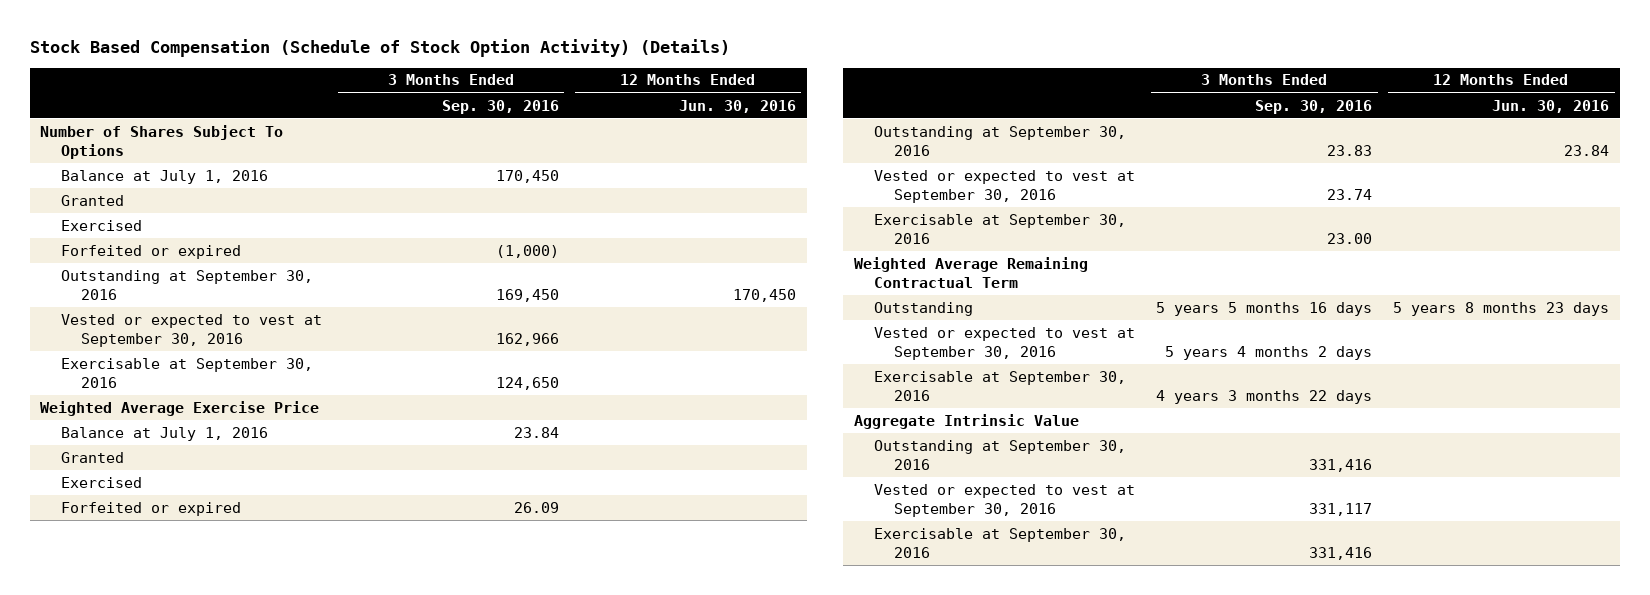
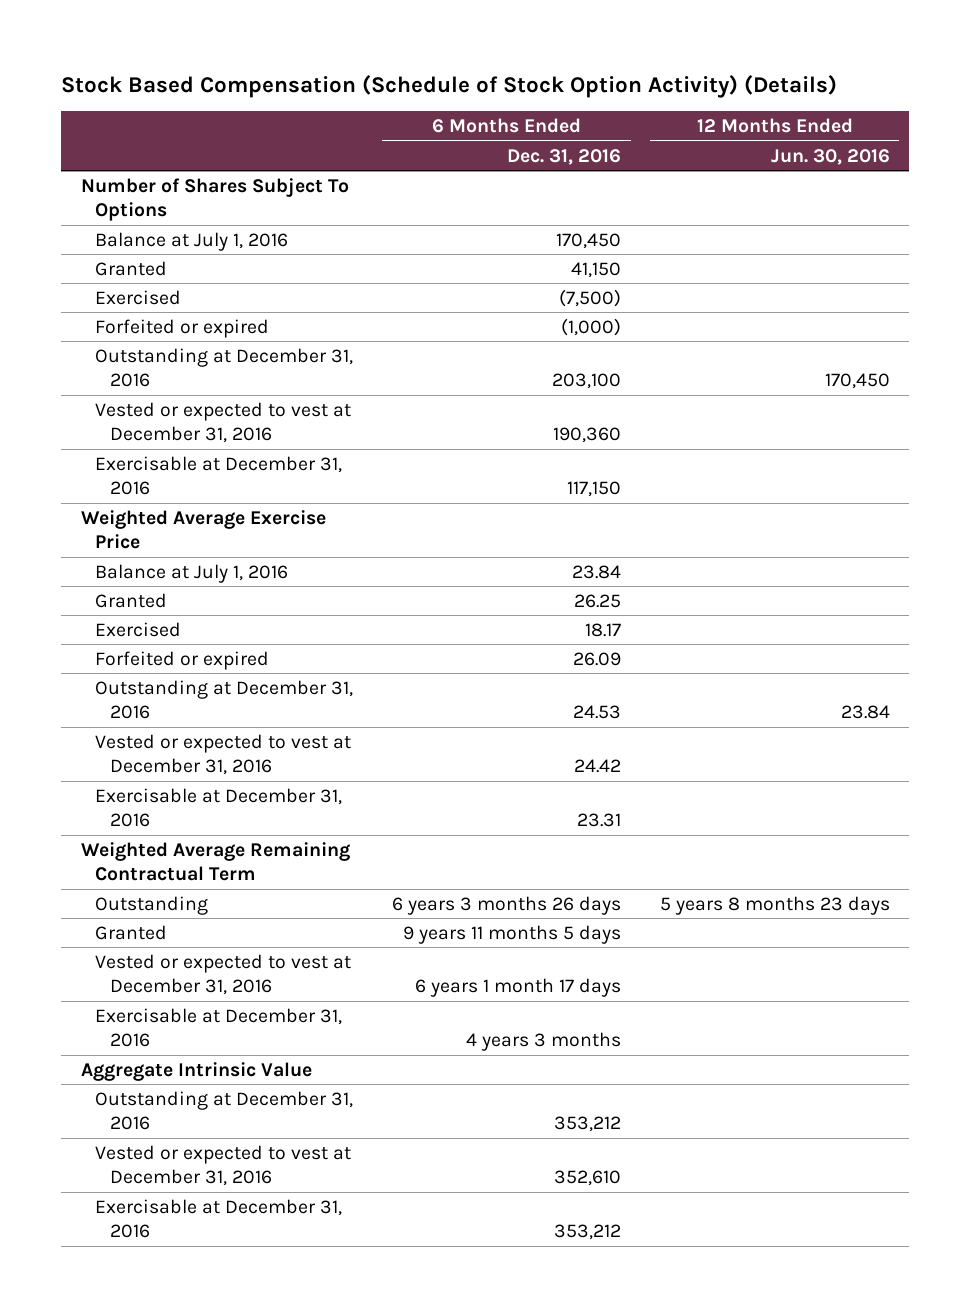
- | 3 Months Ended Sep. 30, 2016 | 12 Months Ended Jun. 30, 2016
+ | 6 Months Ended Dec. 31, 2016 | 12 Months Ended Jun. 30, 2016
- Outstanding at September 30, 2016 | 169,450 | 170,450
- Vested or expected to vest at September 30, 2016 | 162,966 |
- Exercisable at September 30, 2016 | 124,650 |
+ Outstanding at December 31, 2016 | 203,100 | 170,450
+ Vested or expected to vest at December 31, 2016 | 190,360 |
+ Exercisable at December 31, 2016 | 117,150 |
- Outstanding at September 30, 2016 | 23.83 | 23.84
- Vested or expected to vest at September 30, 2016 | 23.74 |
- Exercisable at September 30, 2016 | 23.00 |
+ Outstanding at December 31, 2016 | 24.53 | 23.84
+ Vested or expected to vest at December 31, 2016 | 24.42 |
+ Exercisable at December 31, 2016 | 23.31 |
- Vested or expected to vest at September 30, 2016 | 5 years 4 months 2 days |
- Exercisable at September 30, 2016 | 4 years 3 months 22 days |
+ Granted | 9 years 11 months 5 days |
+ Vested or expected to vest at December 31, 2016 | 6 years 1 month 17 days |
+ Exercisable at December 31, 2016 | 4 years 3 months |
- Outstanding at September 30, 2016 | 331,416 |
- Vested or expected to vest at September 30, 2016 | 331,117 |
- Exercisable at September 30, 2016 | 331,416 |
+ Outstanding at December 31, 2016 | 353,212 |
+ Vested or expected to vest at December 31, 2016 | 352,610 |
+ Exercisable at December 31, 2016 | 353,212 |

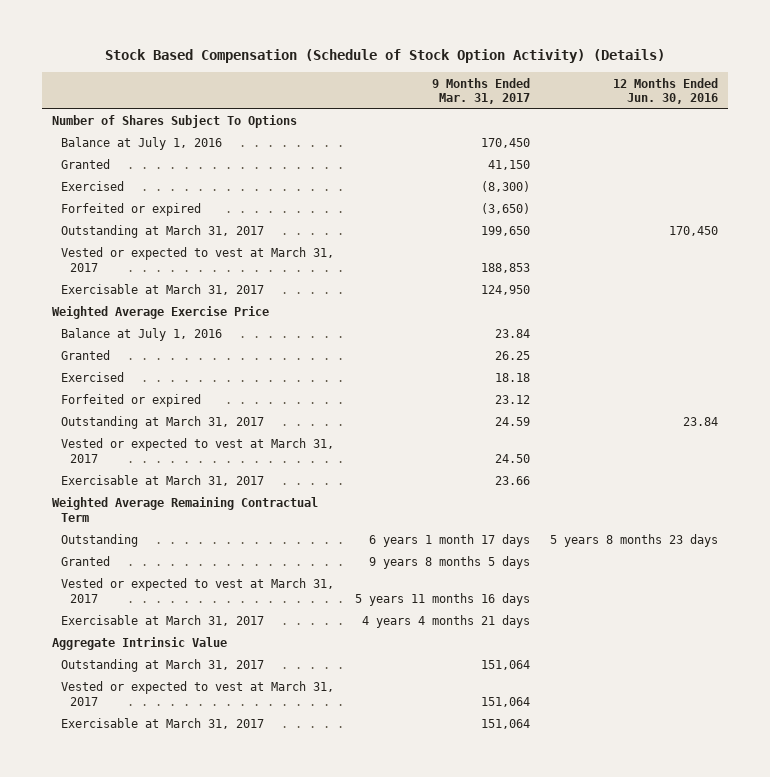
- | 6 Months Ended Dec. 31, 2016 | 12 Months Ended Jun. 30, 2016
+ | 9 Months Ended Mar. 31, 2017 | 12 Months Ended Jun. 30, 2016
- Outstanding at December 31, 2016 | 203,100 | 170,450
- Vested or expected to vest at December 31, 2016 | 190,360 |
- Exercisable at December 31, 2016 | 117,150 |
+ Outstanding at March 31, 2017 | 199,650 | 170,450
+ Vested or expected to vest at March 31, 2017 | 188,853 |
+ Exercisable at March 31, 2017 | 124,950 |
- Outstanding at December 31, 2016 | 24.53 | 23.84
- Vested or expected to vest at December 31, 2016 | 24.42 |
- Exercisable at December 31, 2016 | 23.31 |
+ Outstanding at March 31, 2017 | 24.59 | 23.84
+ Vested or expected to vest at March 31, 2017 | 24.50 |
+ Exercisable at March 31, 2017 | 23.66 |
- Vested or expected to vest at December 31, 2016 | 6 years 1 month 17 days |
- Exercisable at December 31, 2016 | 4 years 3 months |
+ Vested or expected to vest at March 31, 2017 | 5 years 11 months 16 days |
+ Exercisable at March 31, 2017 | 4 years 4 months 21 days |
- Outstanding at December 31, 2016 | 353,212 |
- Vested or expected to vest at December 31, 2016 | 352,610 |
- Exercisable at December 31, 2016 | 353,212 |
+ Outstanding at March 31, 2017 | 151,064 |
+ Vested or expected to vest at March 31, 2017 | 151,064 |
+ Exercisable at March 31, 2017 | 151,064 |

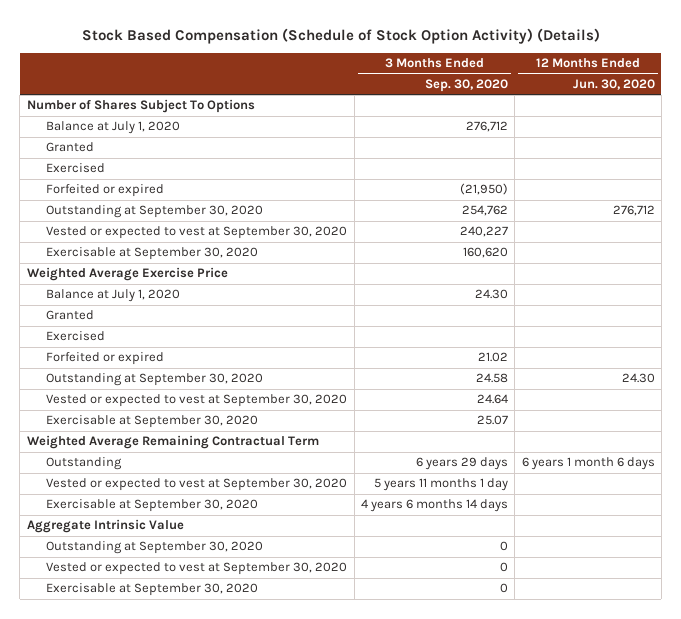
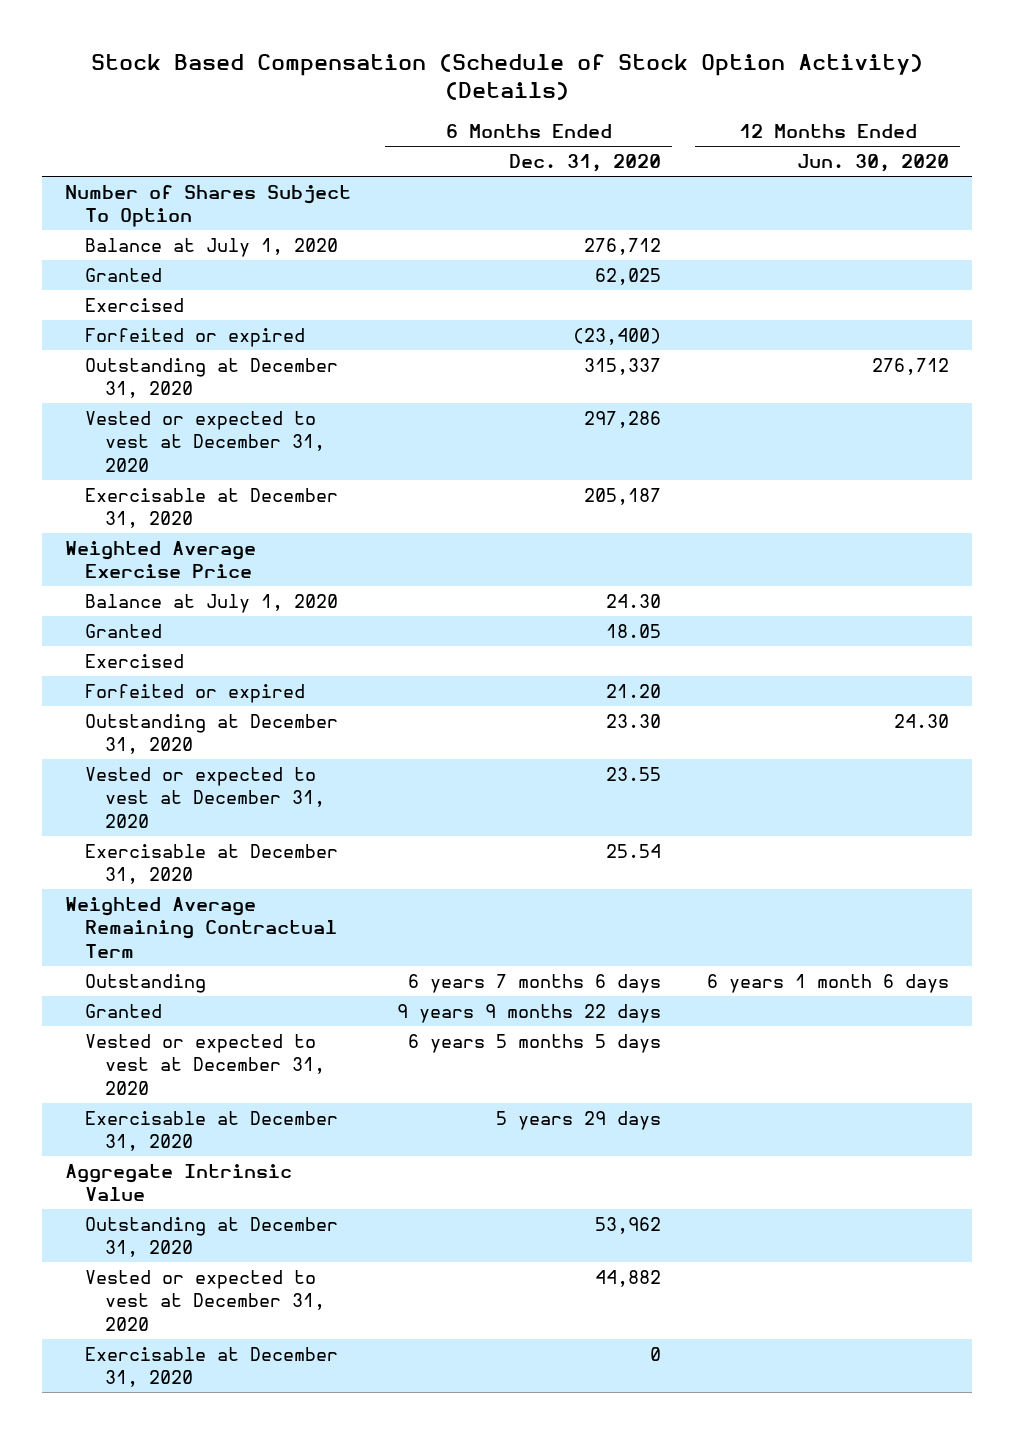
- | 3 Months Ended Sep. 30, 2020 | 12 Months Ended Jun. 30, 2020
+ | 6 Months Ended Dec. 31, 2020 | 12 Months Ended Jun. 30, 2020
- Number of Shares Subject To Options
+ Number of Shares Subject To Option
- Outstanding at September 30, 2020 | 254,762 | 276,712
- Vested or expected to vest at September 30, 2020 | 240,227 |
- Exercisable at September 30, 2020 | 160,620 |
+ Outstanding at December 31, 2020 | 315,337 | 276,712
+ Vested or expected to vest at December 31, 2020 | 297,286 |
+ Exercisable at December 31, 2020 | 205,187 |
- Outstanding at September 30, 2020 | 24.58 | 24.30
- Vested or expected to vest at September 30, 2020 | 24.64 |
- Exercisable at September 30, 2020 | 25.07 |
+ Outstanding at December 31, 2020 | 23.30 | 24.30
+ Vested or expected to vest at December 31, 2020 | 23.55 |
+ Exercisable at December 31, 2020 | 25.54 |
- Vested or expected to vest at September 30, 2020 | 5 years 11 months 1 day |
- Exercisable at September 30, 2020 | 4 years 6 months 14 days |
+ Granted | 9 years 9 months 22 days |
+ Vested or expected to vest at December 31, 2020 | 6 years 5 months 5 days |
+ Exercisable at December 31, 2020 | 5 years 29 days |
- Outstanding at September 30, 2020 | 0 |
- Vested or expected to vest at September 30, 2020 | 0 |
- Exercisable at September 30, 2020 | 0 |
+ Outstanding at December 31, 2020 | 53,962 |
+ Vested or expected to vest at December 31, 2020 | 44,882 |
+ Exercisable at December 31, 2020 | 0 |

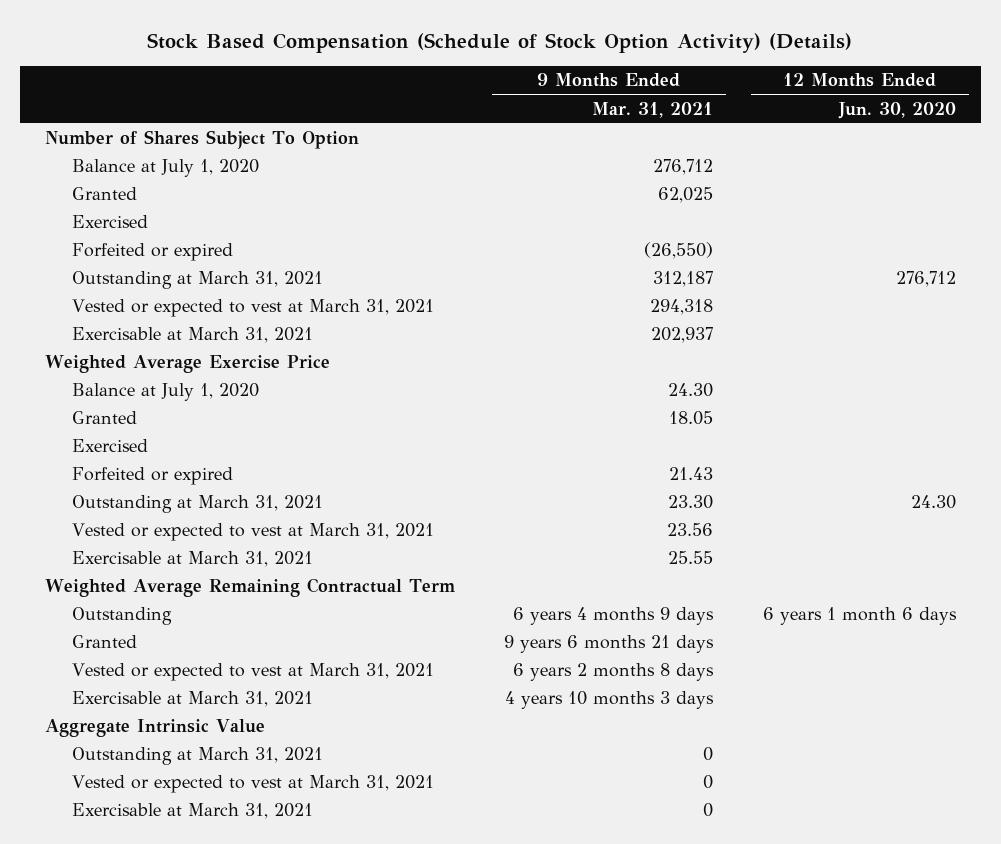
- | 6 Months Ended Dec. 31, 2020 | 12 Months Ended Jun. 30, 2020
+ | 9 Months Ended Mar. 31, 2021 | 12 Months Ended Jun. 30, 2020
- Outstanding at December 31, 2020 | 315,337 | 276,712
- Vested or expected to vest at December 31, 2020 | 297,286 |
- Exercisable at December 31, 2020 | 205,187 |
+ Outstanding at March 31, 2021 | 312,187 | 276,712
+ Vested or expected to vest at March 31, 2021 | 294,318 |
+ Exercisable at March 31, 2021 | 202,937 |
- Outstanding at December 31, 2020 | 23.30 | 24.30
- Vested or expected to vest at December 31, 2020 | 23.55 |
- Exercisable at December 31, 2020 | 25.54 |
+ Outstanding at March 31, 2021 | 23.30 | 24.30
+ Vested or expected to vest at March 31, 2021 | 23.56 |
+ Exercisable at March 31, 2021 | 25.55 |
- Vested or expected to vest at December 31, 2020 | 6 years 5 months 5 days |
- Exercisable at December 31, 2020 | 5 years 29 days |
+ Vested or expected to vest at March 31, 2021 | 6 years 2 months 8 days |
+ Exercisable at March 31, 2021 | 4 years 10 months 3 days |
- Outstanding at December 31, 2020 | 53,962 |
- Vested or expected to vest at December 31, 2020 | 44,882 |
- Exercisable at December 31, 2020 | 0 |
+ Outstanding at March 31, 2021 | 0 |
+ Vested or expected to vest at March 31, 2021 | 0 |
+ Exercisable at March 31, 2021 | 0 |

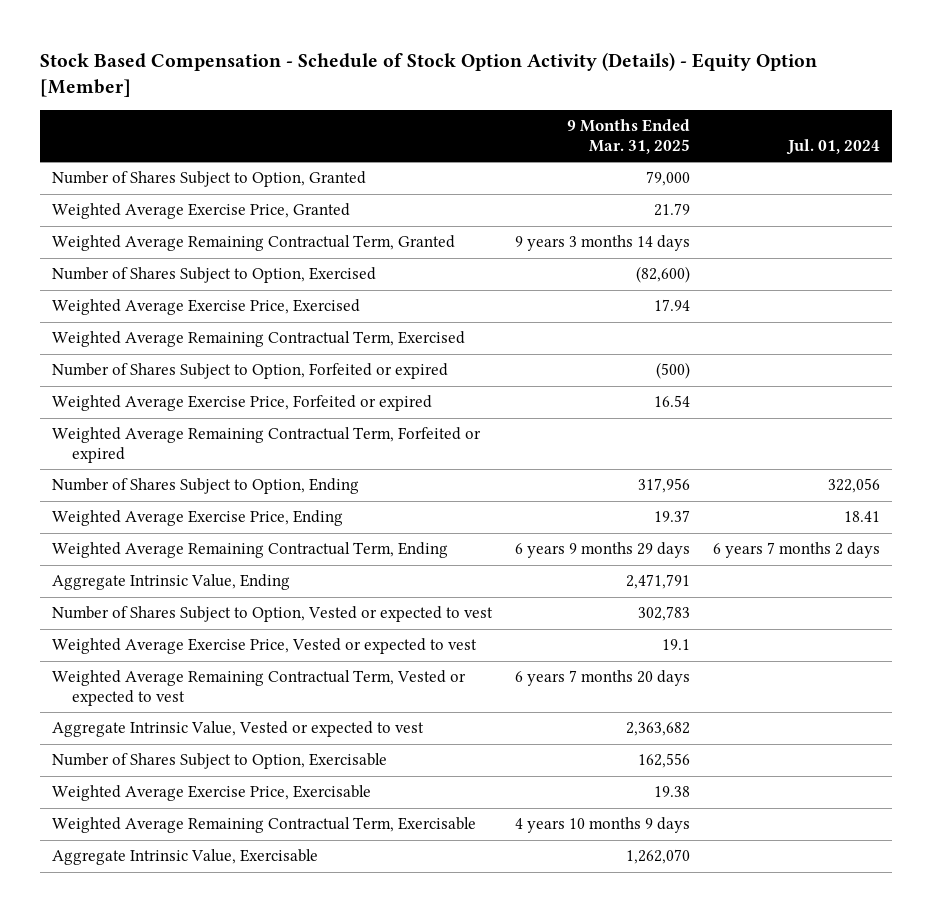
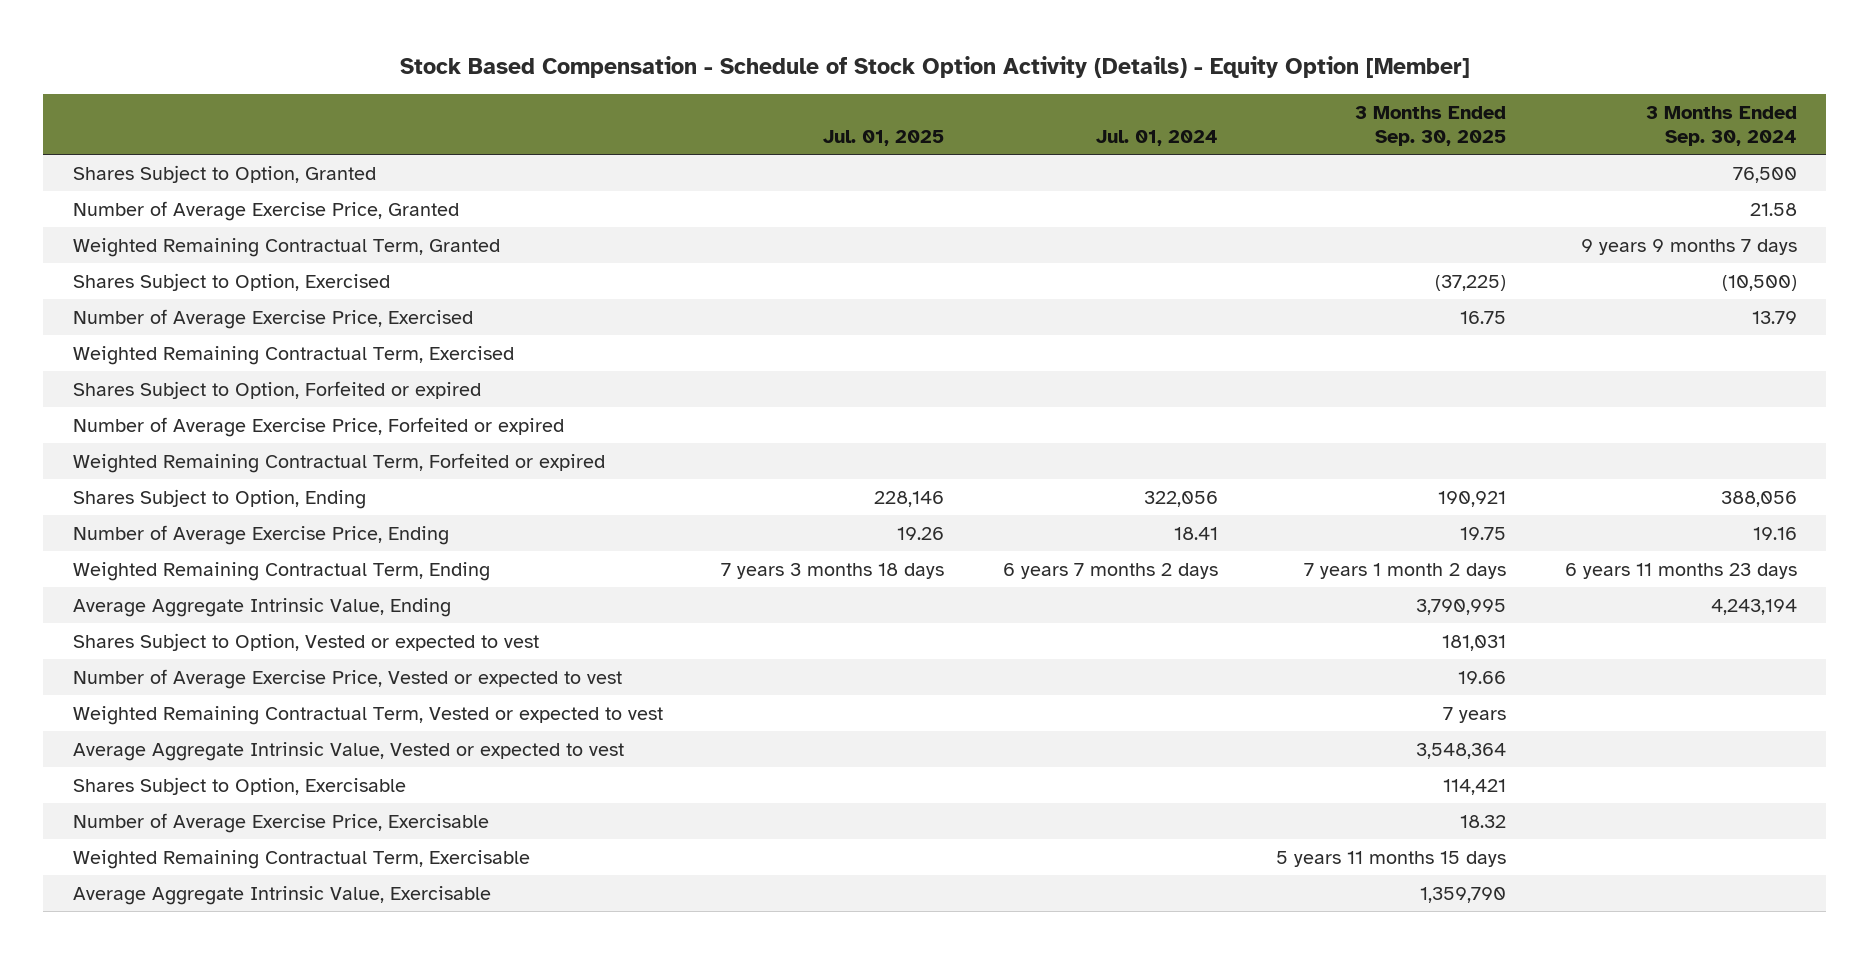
- | 9 Months Ended Mar. 31, 2025 | Jul. 01, 2024
+ | Jul. 01, 2025 | Jul. 01, 2024 | 3 Months Ended Sep. 30, 2025 | 3 Months Ended Sep. 30, 2024
- Number of Shares Subject to Option, Granted | 79,000 |
- Weighted Average Exercise Price, Granted | 21.79 |
- Weighted Average Remaining Contractual Term, Granted | 9 years 3 months 14 days |
- Number of Shares Subject to Option, Exercised | (82,600) |
- Weighted Average Exercise Price, Exercised | 17.94 |
- Weighted Average Remaining Contractual Term, Exercised
- Number of Shares Subject to Option, Forfeited or expired | (500) |
- Weighted Average Exercise Price, Forfeited or expired | 16.54 |
- Weighted Average Remaining Contractual Term, Forfeited or expired
- Number of Shares Subject to Option, Ending | 317,956 | 322,056
- Weighted Average Exercise Price, Ending | 19.37 | 18.41
- Weighted Average Remaining Contractual Term, Ending | 6 years 9 months 29 days | 6 years 7 months 2 days
- Aggregate Intrinsic Value, Ending | 2,471,791 |
- Number of Shares Subject to Option, Vested or expected to vest | 302,783 |
- Weighted Average Exercise Price, Vested or expected to vest | 19.1 |
- Weighted Average Remaining Contractual Term, Vested or expected to vest | 6 years 7 months 20 days |
- Aggregate Intrinsic Value, Vested or expected to vest | 2,363,682 |
- Number of Shares Subject to Option, Exercisable | 162,556 |
- Weighted Average Exercise Price, Exercisable | 19.38 |
- Weighted Average Remaining Contractual Term, Exercisable | 4 years 10 months 9 days |
- Aggregate Intrinsic Value, Exercisable | 1,262,070 |
+ Shares Subject to Option, Granted | | | | 76,500
+ Number of Average Exercise Price, Granted | | | | 21.58
+ Weighted Remaining Contractual Term, Granted | | | | 9 years 9 months 7 days
+ Shares Subject to Option, Exercised | | | (37,225) | (10,500)
+ Number of Average Exercise Price, Exercised | | | 16.75 | 13.79
+ Weighted Remaining Contractual Term, Exercised
+ Shares Subject to Option, Forfeited or expired
+ Number of Average Exercise Price, Forfeited or expired
+ Weighted Remaining Contractual Term, Forfeited or expired
+ Shares Subject to Option, Ending | 228,146 | 322,056 | 190,921 | 388,056
+ Number of Average Exercise Price, Ending | 19.26 | 18.41 | 19.75 | 19.16
+ Weighted Remaining Contractual Term, Ending | 7 years 3 months 18 days | 6 years 7 months 2 days | 7 years 1 month 2 days | 6 years 11 months 23 days
+ Average Aggregate Intrinsic Value, Ending | | | 3,790,995 | 4,243,194
+ Shares Subject to Option, Vested or expected to vest | | | 181,031 |
+ Number of Average Exercise Price, Vested or expected to vest | | | 19.66 |
+ Weighted Remaining Contractual Term, Vested or expected to vest | | | 7 years |
+ Average Aggregate Intrinsic Value, Vested or expected to vest | | | 3,548,364 |
+ Shares Subject to Option, Exercisable | | | 114,421 |
+ Number of Average Exercise Price, Exercisable | | | 18.32 |
+ Weighted Remaining Contractual Term, Exercisable | | | 5 years 11 months 15 days |
+ Average Aggregate Intrinsic Value, Exercisable | | | 1,359,790 |

